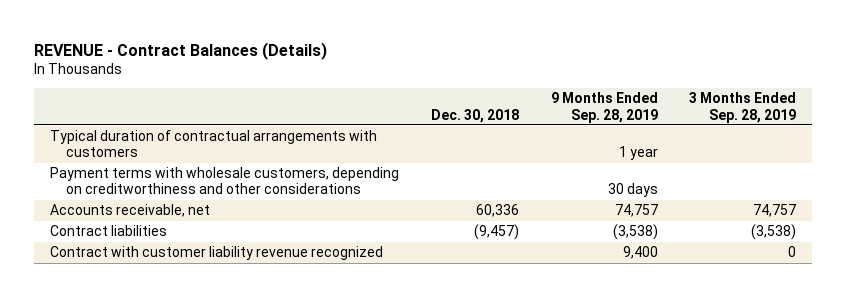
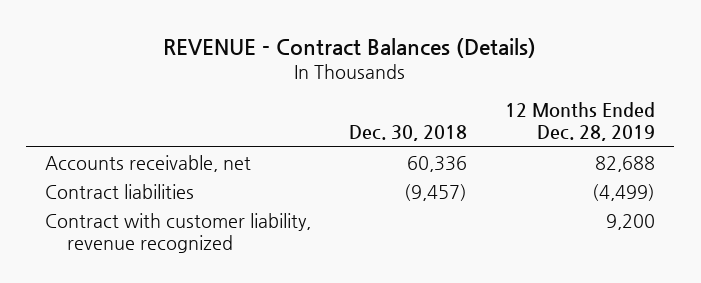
- | Dec. 30, 2018 | 9 Months Ended Sep. 28, 2019 | 3 Months Ended Sep. 28, 2019
+ | Dec. 30, 2018 | 12 Months Ended Dec. 28, 2019
- Typical duration of contractual arrangements with customers | | 1 year |
- Payment terms with wholesale customers, depending on creditworthiness and other considerations | | 30 days |
- Contract with customer liability revenue recognized | | 9,400 | 0
+ Contract with customer liability, revenue recognized | | 9,200

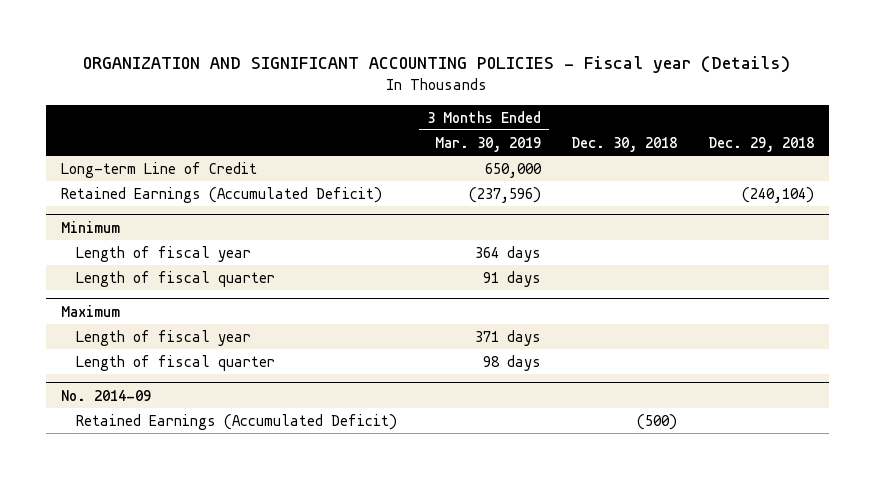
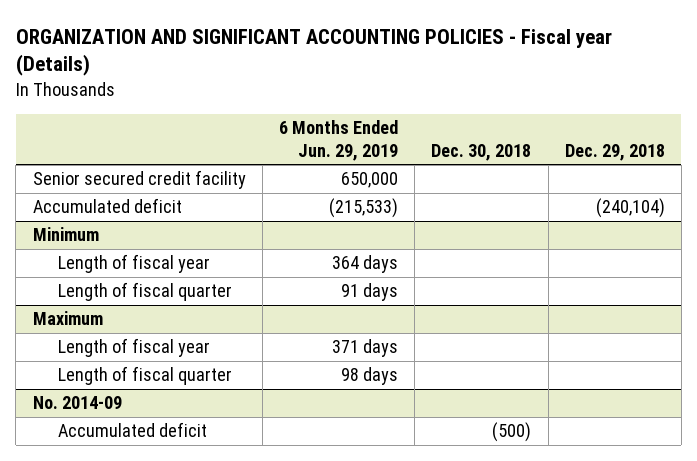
- | 3 Months Ended Mar. 30, 2019 | Dec. 30, 2018 | Dec. 29, 2018
+ | 6 Months Ended Jun. 29, 2019 | Dec. 30, 2018 | Dec. 29, 2018
- Long-term Line of Credit | 650,000 | |
- Retained Earnings (Accumulated Deficit) | (237,596) | | (240,104)
+ Senior secured credit facility | 650,000 | |
+ Accumulated deficit | (215,533) | | (240,104)
@ No. 2014-09
- Retained Earnings (Accumulated Deficit) | | (500) |
+ Accumulated deficit | | (500) |

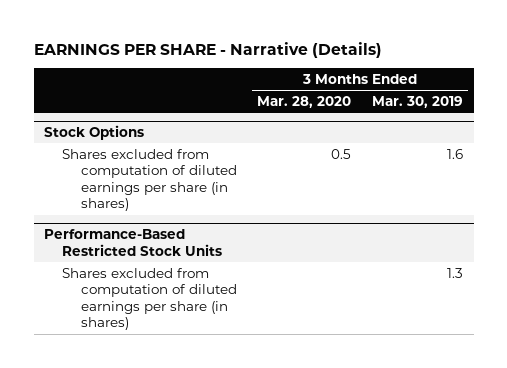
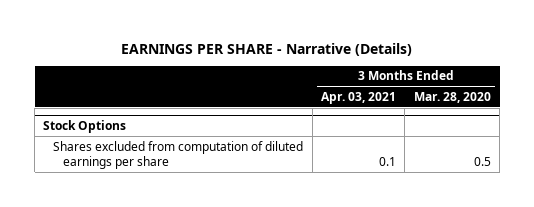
- | 3 Months Ended Mar. 28, 2020 | 3 Months Ended Mar. 30, 2019
+ | 3 Months Ended Apr. 03, 2021 | 3 Months Ended Mar. 28, 2020
@ Stock Options
- Shares excluded from computation of diluted earnings per share (in shares) | 0.5 | 1.6
- Performance-Based Restricted Stock Units
- Shares excluded from computation of diluted earnings per share (in shares) | | 1.3
@ Stock Options
+ Shares excluded from computation of diluted earnings per share | 0.1 | 0.5

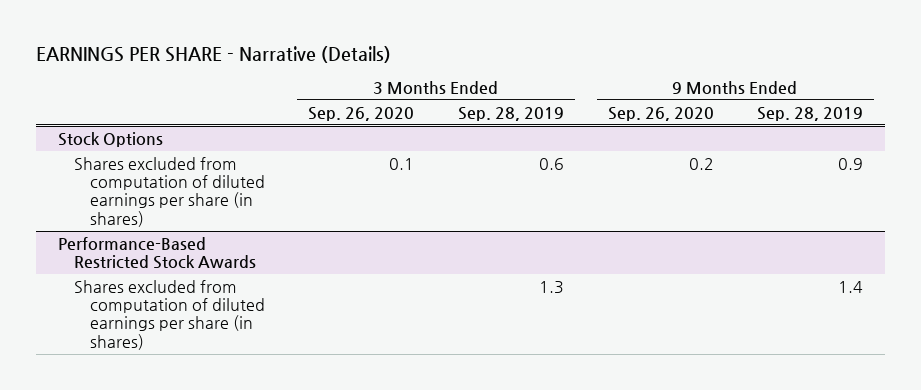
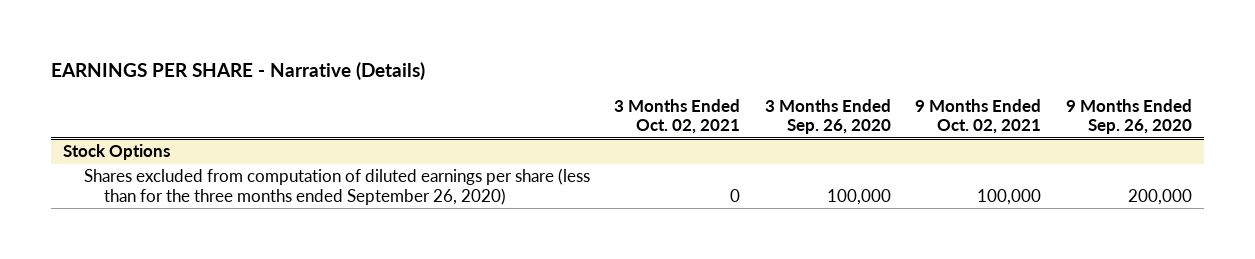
- | 3 Months Ended Sep. 26, 2020 | 3 Months Ended Sep. 28, 2019 | 9 Months Ended Sep. 26, 2020 | 9 Months Ended Sep. 28, 2019
+ | 3 Months Ended Oct. 02, 2021 | 3 Months Ended Sep. 26, 2020 | 9 Months Ended Oct. 02, 2021 | 9 Months Ended Sep. 26, 2020
@ Stock Options
- Shares excluded from computation of diluted earnings per share (in shares) | 0.1 | 0.6 | 0.2 | 0.9
- Performance-Based Restricted Stock Awards
- Shares excluded from computation of diluted earnings per share (in shares) | | 1.3 | | 1.4
@ Stock Options
+ Shares excluded from computation of diluted earnings per share (less than for the three months ended September 26, 2020) | 0 | 100,000 | 100,000 | 200,000

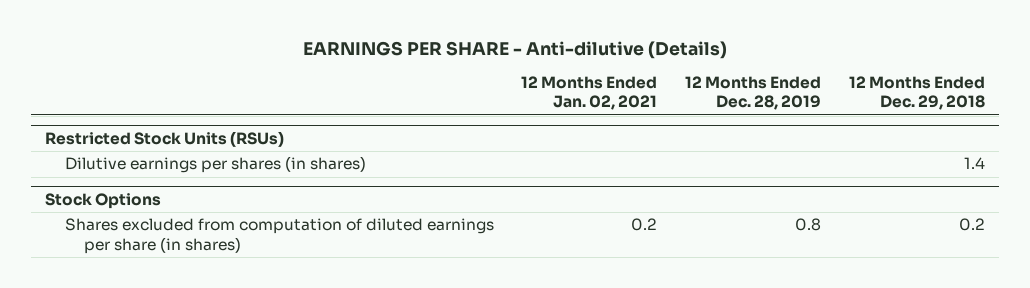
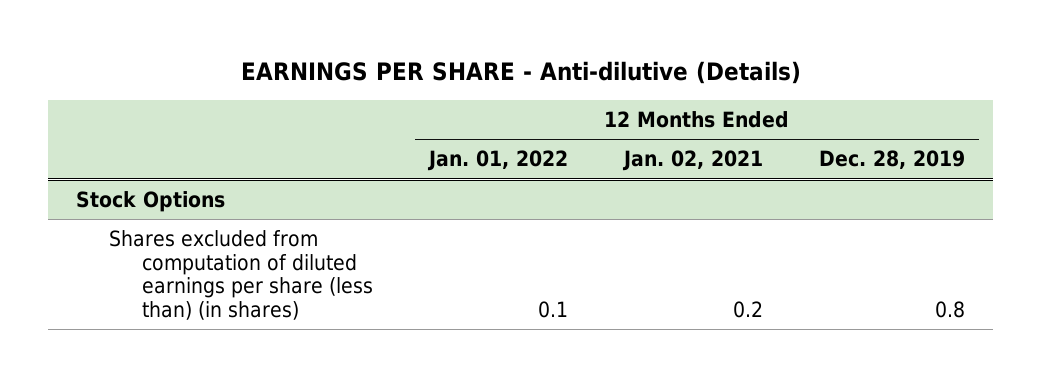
- | 12 Months Ended Jan. 02, 2021 | 12 Months Ended Dec. 28, 2019 | 12 Months Ended Dec. 29, 2018
+ | 12 Months Ended Jan. 01, 2022 | 12 Months Ended Jan. 02, 2021 | 12 Months Ended Dec. 28, 2019
- Restricted Stock Units (RSUs)
- Dilutive earnings per shares (in shares) | | | 1.4
@ Stock Options
- Shares excluded from computation of diluted earnings per share (in shares) | 0.2 | 0.8 | 0.2
+ Shares excluded from computation of diluted earnings per share (less than) (in shares) | 0.1 | 0.2 | 0.8

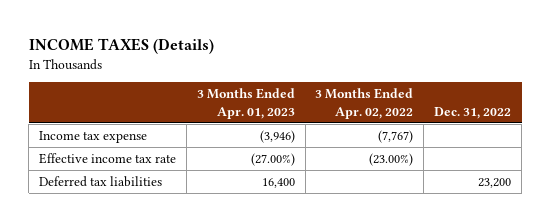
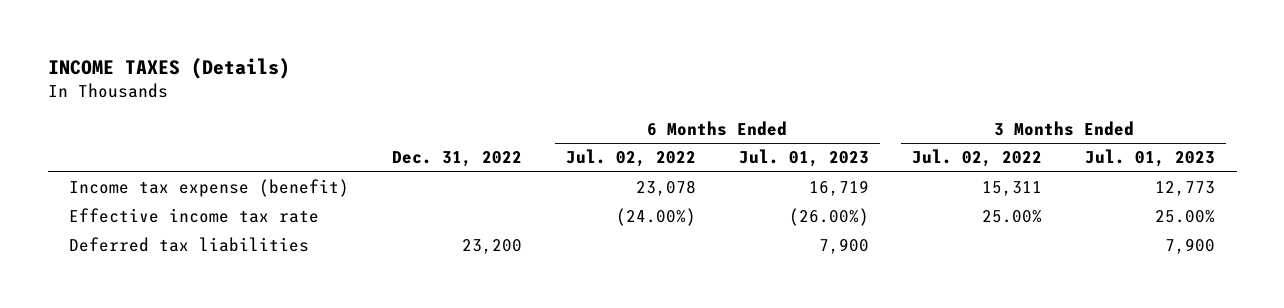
- | 3 Months Ended Apr. 01, 2023 | 3 Months Ended Apr. 02, 2022 | Dec. 31, 2022
+ | Dec. 31, 2022 | 6 Months Ended Jul. 02, 2022 | 6 Months Ended Jul. 01, 2023 | 3 Months Ended Jul. 02, 2022 | 3 Months Ended Jul. 01, 2023
- Income tax expense | (3,946) | (7,767) |
+ Income tax expense (benefit) | | 23,078 | 16,719 | 15,311 | 12,773

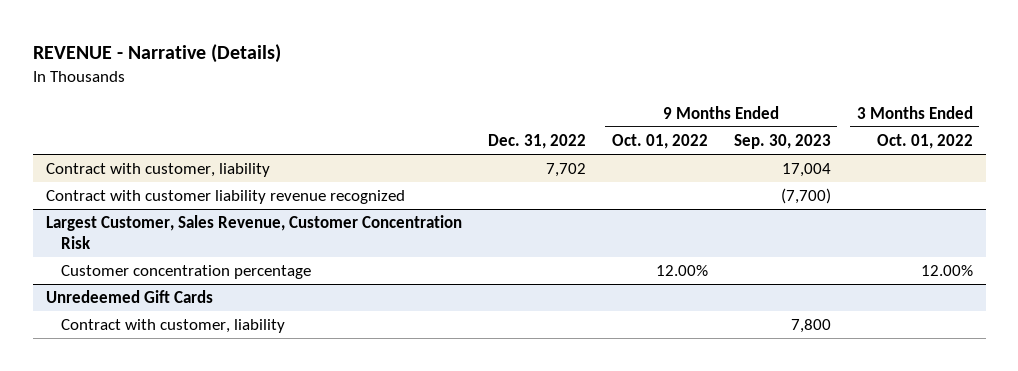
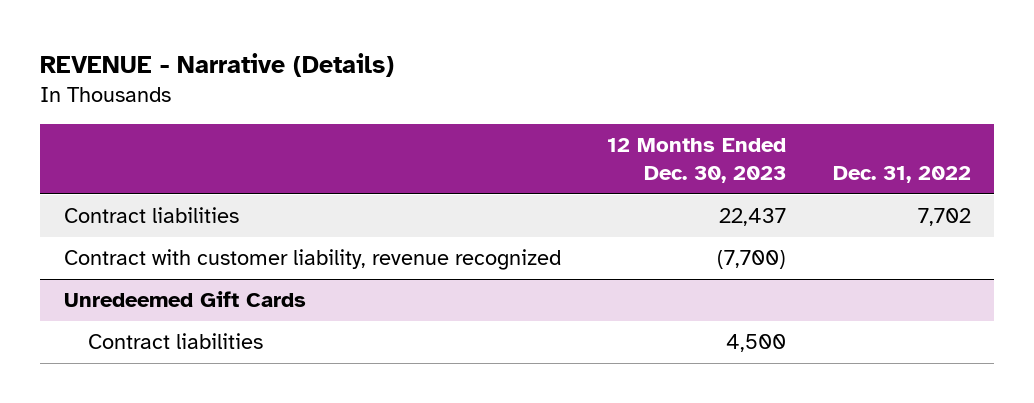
- | Dec. 31, 2022 | 9 Months Ended Oct. 01, 2022 | 9 Months Ended Sep. 30, 2023 | 3 Months Ended Oct. 01, 2022
+ | 12 Months Ended Dec. 30, 2023 | Dec. 31, 2022
- Contract with customer, liability | 7,702 | | 17,004 |
- Contract with customer liability revenue recognized | | | (7,700) |
- Largest Customer, Sales Revenue, Customer Concentration Risk
- Customer concentration percentage | | 12.00% | | 12.00%
+ Contract liabilities | 22,437 | 7,702
+ Contract with customer liability, revenue recognized | (7,700) |
@ Unredeemed Gift Cards
- Contract with customer, liability | | | 7,800 |
+ Contract liabilities | 4,500 |

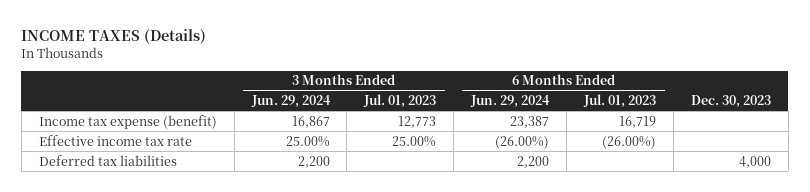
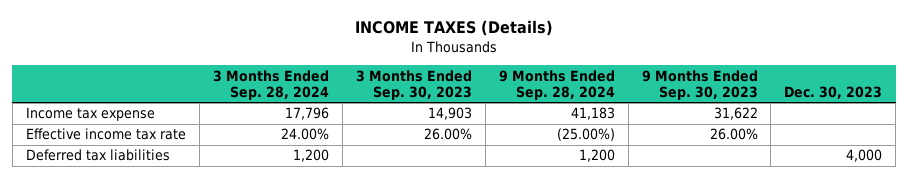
- | 3 Months Ended Jun. 29, 2024 | 3 Months Ended Jul. 01, 2023 | 6 Months Ended Jun. 29, 2024 | 6 Months Ended Jul. 01, 2023 | Dec. 30, 2023
+ | 3 Months Ended Sep. 28, 2024 | 3 Months Ended Sep. 30, 2023 | 9 Months Ended Sep. 28, 2024 | 9 Months Ended Sep. 30, 2023 | Dec. 30, 2023
- Income tax expense (benefit) | 16,867 | 12,773 | 23,387 | 16,719 |
+ Income tax expense | 17,796 | 14,903 | 41,183 | 31,622 |

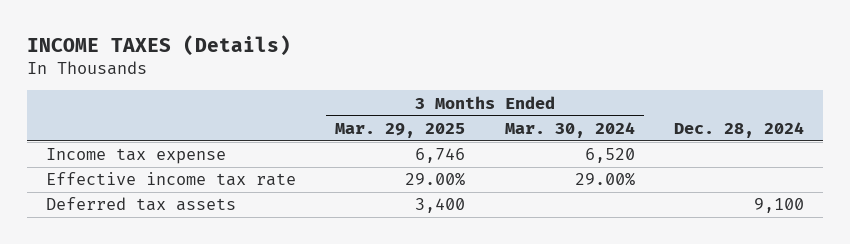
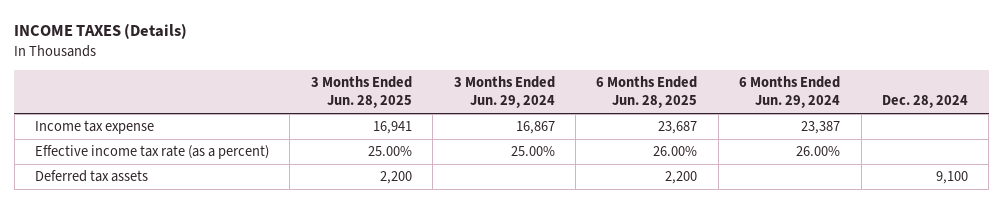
- | 3 Months Ended Mar. 29, 2025 | 3 Months Ended Mar. 30, 2024 | Dec. 28, 2024
+ | 3 Months Ended Jun. 28, 2025 | 3 Months Ended Jun. 29, 2024 | 6 Months Ended Jun. 28, 2025 | 6 Months Ended Jun. 29, 2024 | Dec. 28, 2024
- Effective income tax rate | 29.00% | 29.00% |
+ Effective income tax rate (as a percent) | 25.00% | 25.00% | 26.00% | 26.00% |

